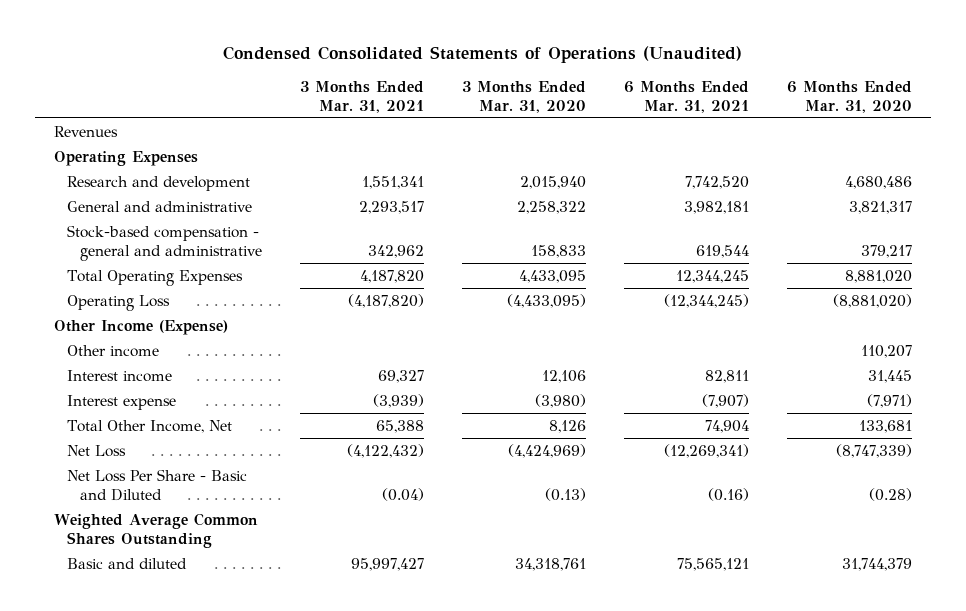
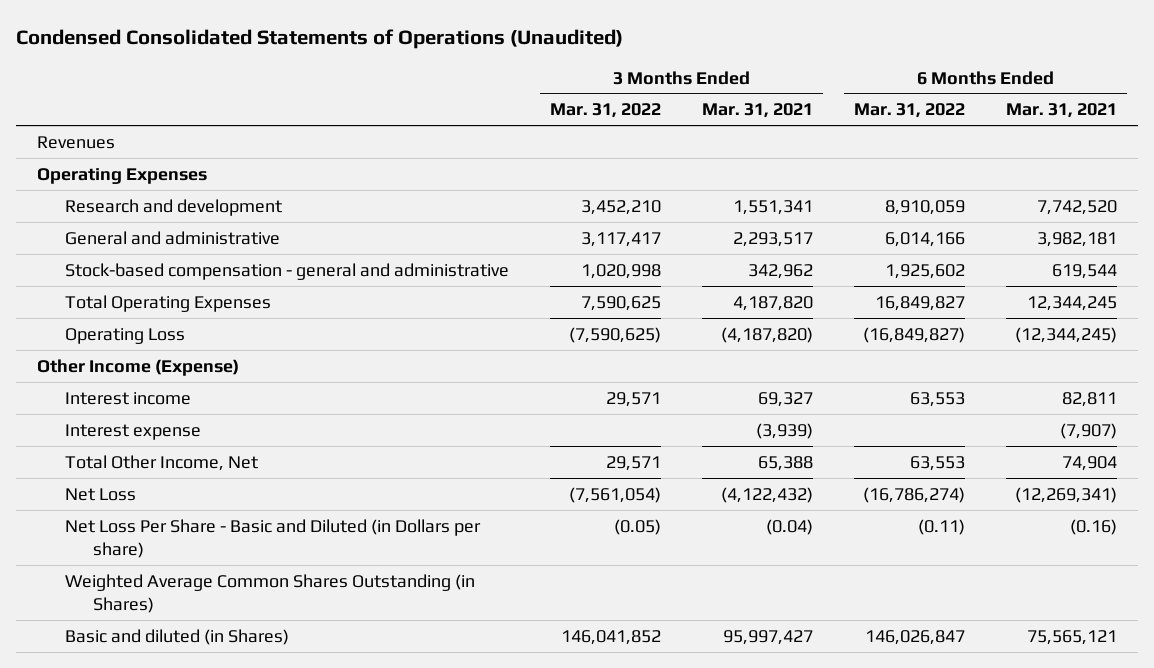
- | 3 Months Ended Mar. 31, 2021 | 3 Months Ended Mar. 31, 2020 | 6 Months Ended Mar. 31, 2021 | 6 Months Ended Mar. 31, 2020
+ | 3 Months Ended Mar. 31, 2022 | 3 Months Ended Mar. 31, 2021 | 6 Months Ended Mar. 31, 2022 | 6 Months Ended Mar. 31, 2021
- Other income | | | | 110,207
- Net Loss Per Share - Basic and Diluted | (0.04) | (0.13) | (0.16) | (0.28)
- Weighted Average Common Shares Outstanding
- Basic and diluted | 95,997,427 | 34,318,761 | 75,565,121 | 31,744,379
+ Net Loss Per Share - Basic and Diluted (in Dollars per share) | (0.05) | (0.04) | (0.11) | (0.16)
+ Weighted Average Common Shares Outstanding (in Shares)
+ Basic and diluted (in Shares) | 146,041,852 | 95,997,427 | 146,026,847 | 75,565,121

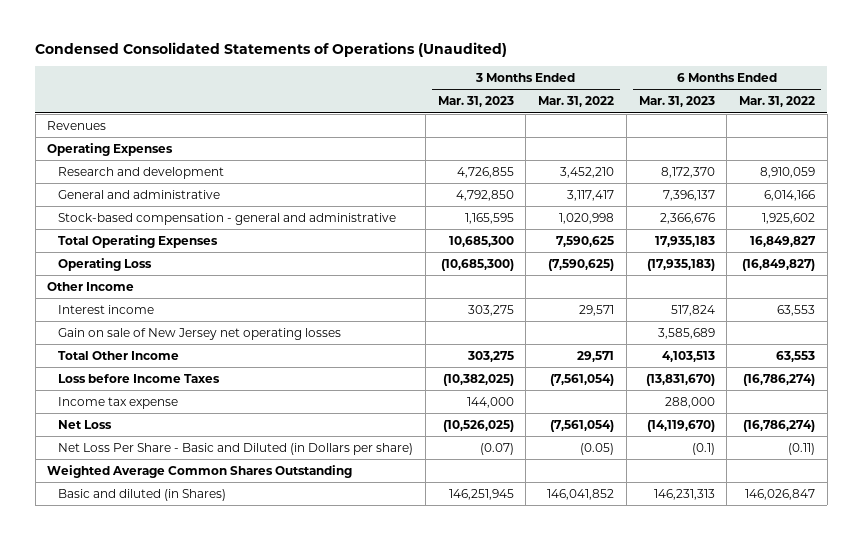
- | 3 Months Ended Mar. 31, 2022 | 3 Months Ended Mar. 31, 2021 | 6 Months Ended Mar. 31, 2022 | 6 Months Ended Mar. 31, 2021
+ | 3 Months Ended Mar. 31, 2023 | 3 Months Ended Mar. 31, 2022 | 6 Months Ended Mar. 31, 2023 | 6 Months Ended Mar. 31, 2022
- Other Income (Expense)
+ Other Income
- Interest expense | | (3,939) | | (7,907)
- Total Other Income, Net | 29,571 | 65,388 | 63,553 | 74,904
+ Gain on sale of New Jersey net operating losses | | | 3,585,689 |
+ Total Other Income | 303,275 | 29,571 | 4,103,513 | 63,553
+ Loss before Income Taxes | (10,382,025) | (7,561,054) | (13,831,670) | (16,786,274)
+ Income tax expense | 144,000 | | 288,000 |
- Weighted Average Common Shares Outstanding (in Shares)
+ Weighted Average Common Shares Outstanding

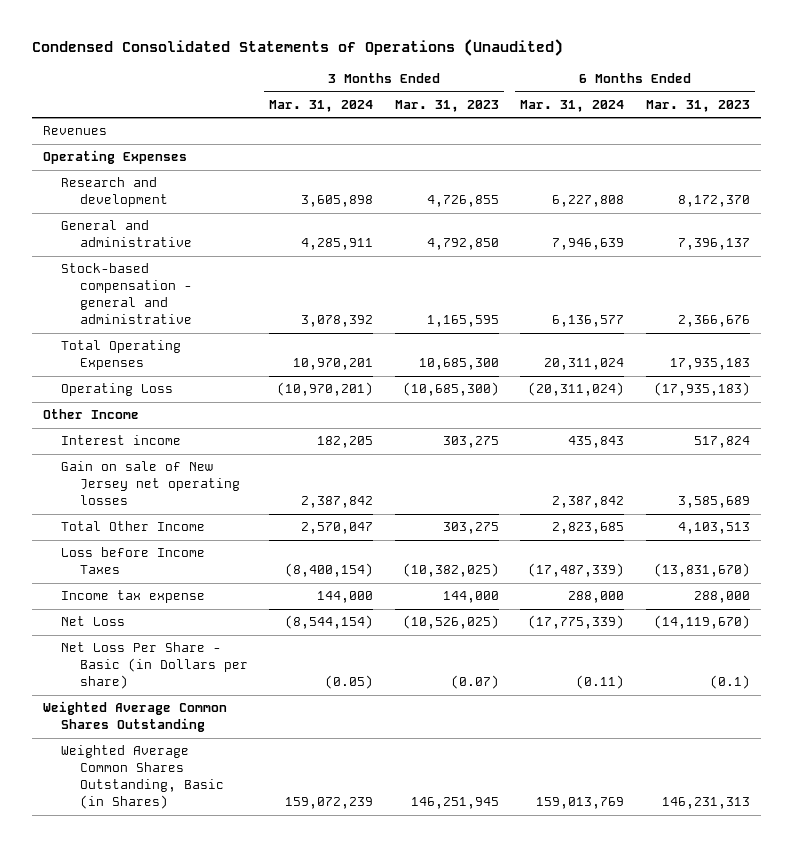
- | 3 Months Ended Mar. 31, 2023 | 3 Months Ended Mar. 31, 2022 | 6 Months Ended Mar. 31, 2023 | 6 Months Ended Mar. 31, 2022
+ | 3 Months Ended Mar. 31, 2024 | 3 Months Ended Mar. 31, 2023 | 6 Months Ended Mar. 31, 2024 | 6 Months Ended Mar. 31, 2023
- Net Loss Per Share - Basic and Diluted (in Dollars per share) | (0.07) | (0.05) | (0.1) | (0.11)
+ Net Loss Per Share - Basic (in Dollars per share) | (0.05) | (0.07) | (0.11) | (0.1)
- Basic and diluted (in Shares) | 146,251,945 | 146,041,852 | 146,231,313 | 146,026,847
+ Weighted Average Common Shares Outstanding, Basic (in Shares) | 159,072,239 | 146,251,945 | 159,013,769 | 146,231,313

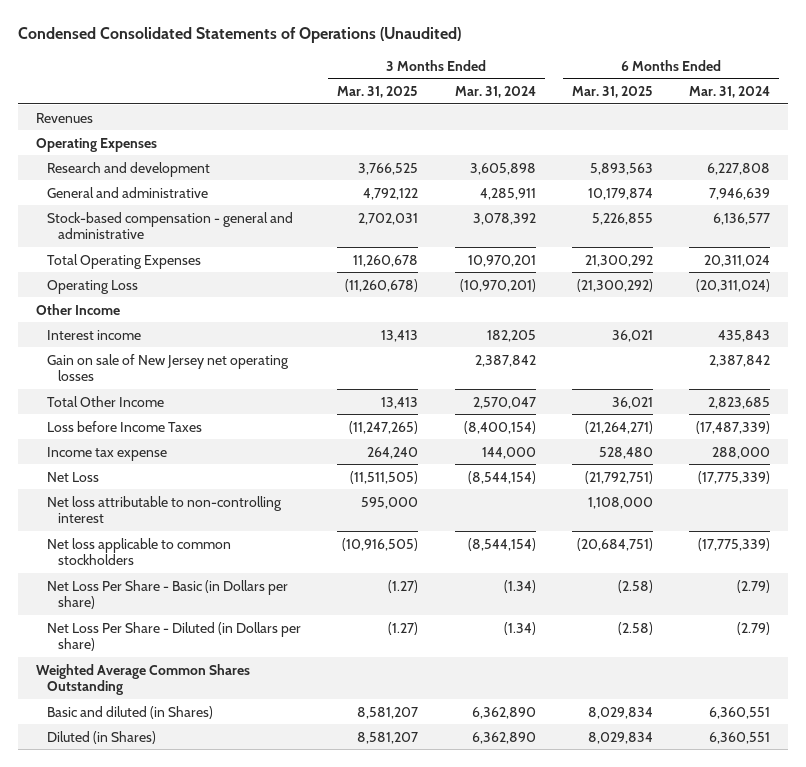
- | 3 Months Ended Mar. 31, 2024 | 3 Months Ended Mar. 31, 2023 | 6 Months Ended Mar. 31, 2024 | 6 Months Ended Mar. 31, 2023
+ | 3 Months Ended Mar. 31, 2025 | 3 Months Ended Mar. 31, 2024 | 6 Months Ended Mar. 31, 2025 | 6 Months Ended Mar. 31, 2024
- Net Loss Per Share - Basic (in Dollars per share) | (0.05) | (0.07) | (0.11) | (0.1)
+ Net loss attributable to non-controlling interest | 595,000 | | 1,108,000 |
+ Net loss applicable to common stockholders | (10,916,505) | (8,544,154) | (20,684,751) | (17,775,339)
+ Net Loss Per Share - Basic (in Dollars per share) | (1.27) | (1.34) | (2.58) | (2.79)
+ Net Loss Per Share - Diluted (in Dollars per share) | (1.27) | (1.34) | (2.58) | (2.79)
- Weighted Average Common Shares Outstanding, Basic (in Shares) | 159,072,239 | 146,251,945 | 159,013,769 | 146,231,313
+ Basic and diluted (in Shares) | 8,581,207 | 6,362,890 | 8,029,834 | 6,360,551
+ Diluted (in Shares) | 8,581,207 | 6,362,890 | 8,029,834 | 6,360,551

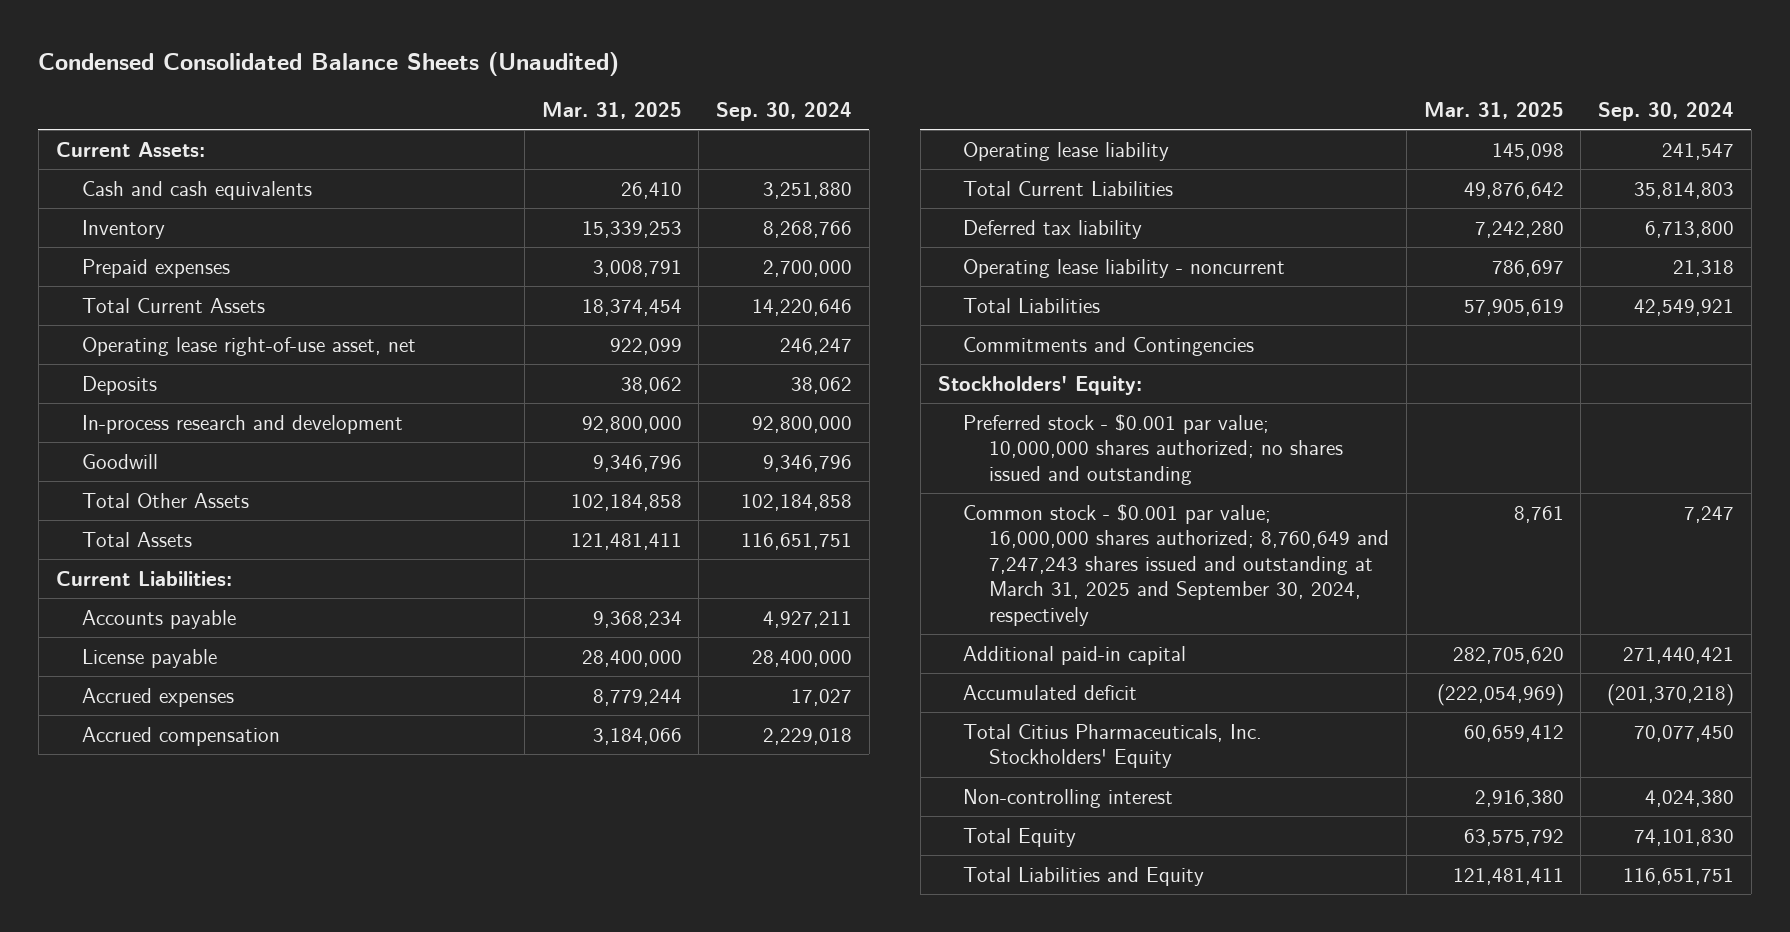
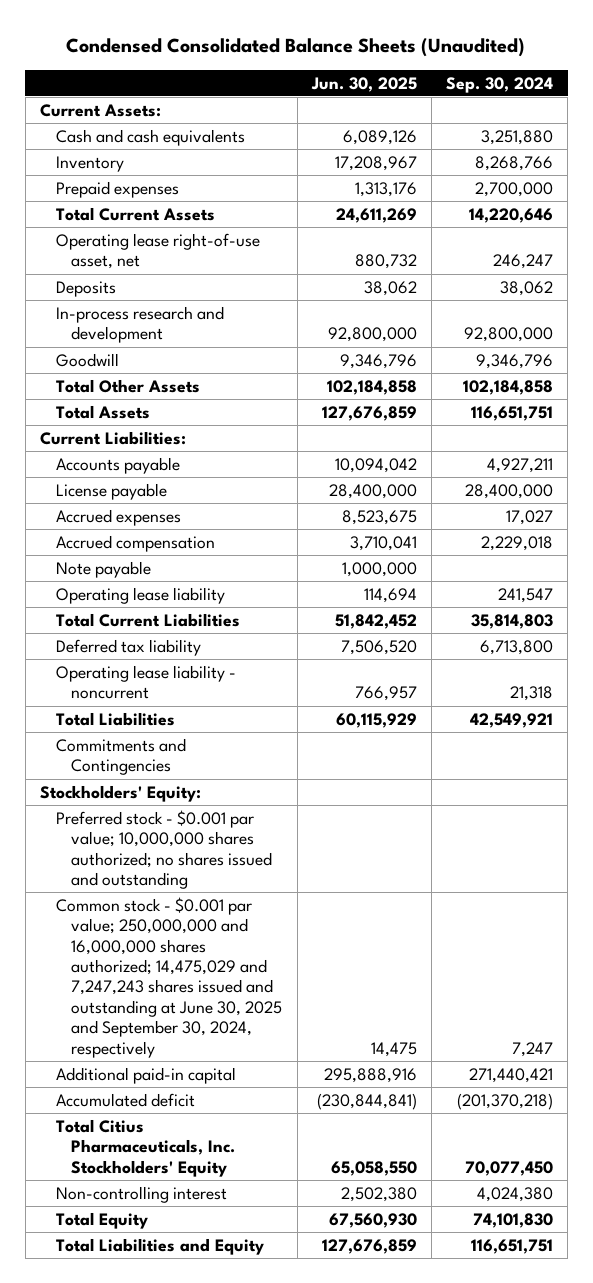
- | Mar. 31, 2025 | Sep. 30, 2024
+ | Jun. 30, 2025 | Sep. 30, 2024
+ Note payable | 1,000,000 |
- Common stock - $0.001 par value; 16,000,000 shares authorized; 8,760,649 and 7,247,243 shares issued and outstanding at March 31, 2025 and September 30, 2024, respectively | 8,761 | 7,247
+ Common stock - $0.001 par value; 250,000,000 and 16,000,000 shares authorized; 14,475,029 and 7,247,243 shares issued and outstanding at June 30, 2025 and September 30, 2024, respectively | 14,475 | 7,247

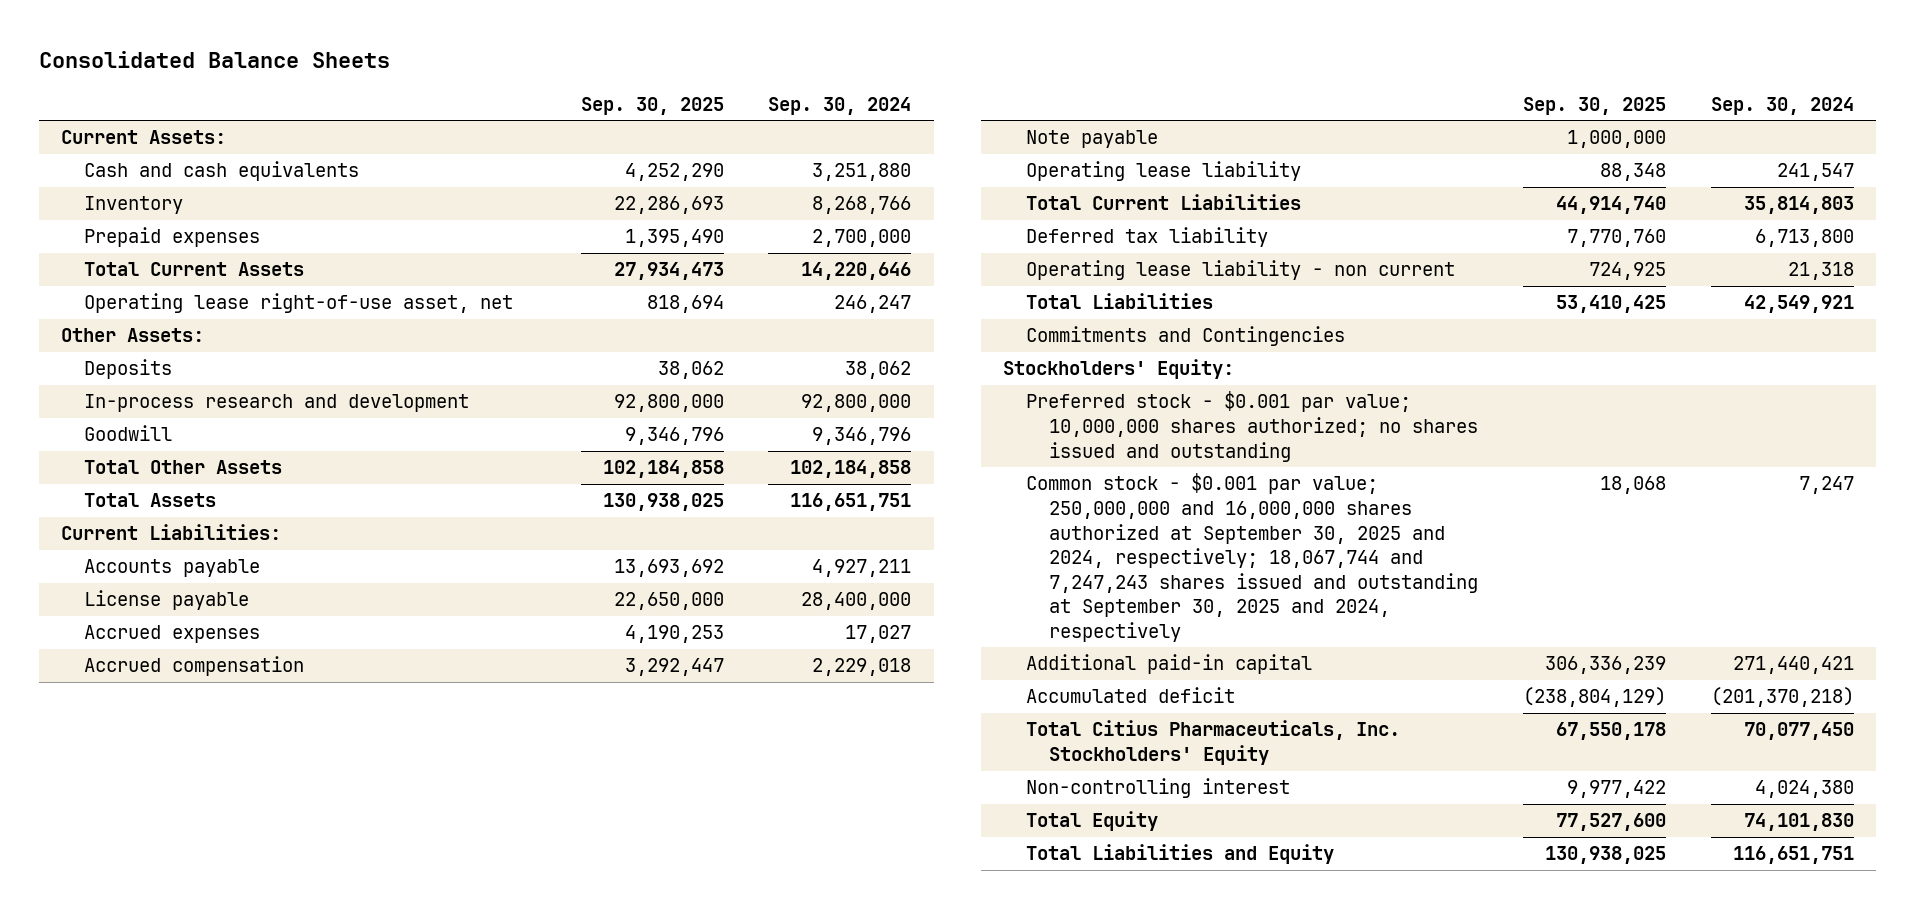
- Condensed Consolidated Balance Sheets (Unaudited)
+ Consolidated Balance Sheets
- | Jun. 30, 2025 | Sep. 30, 2024
+ | Sep. 30, 2025 | Sep. 30, 2024
+ Other Assets:
- Operating lease liability - noncurrent | 766,957 | 21,318
+ Operating lease liability - non current | 724,925 | 21,318
- Common stock - $0.001 par value; 250,000,000 and 16,000,000 shares authorized; 14,475,029 and 7,247,243 shares issued and outstanding at June 30, 2025 and September 30, 2024, respectively | 14,475 | 7,247
+ Common stock - $0.001 par value; 250,000,000 and 16,000,000 shares authorized at September 30, 2025 and 2024, respectively; 18,067,744 and 7,247,243 shares issued and outstanding at September 30, 2025 and 2024, respectively | 18,068 | 7,247

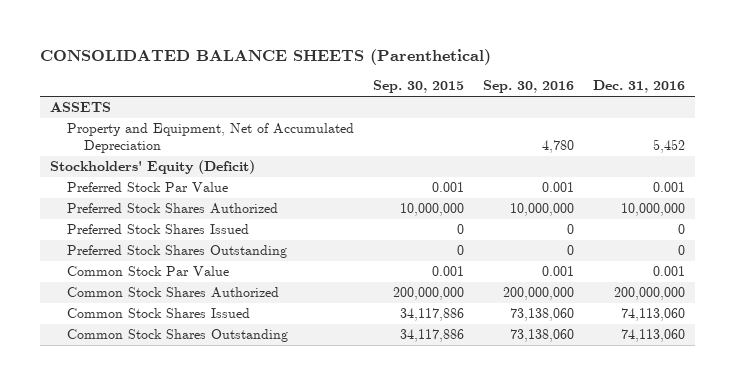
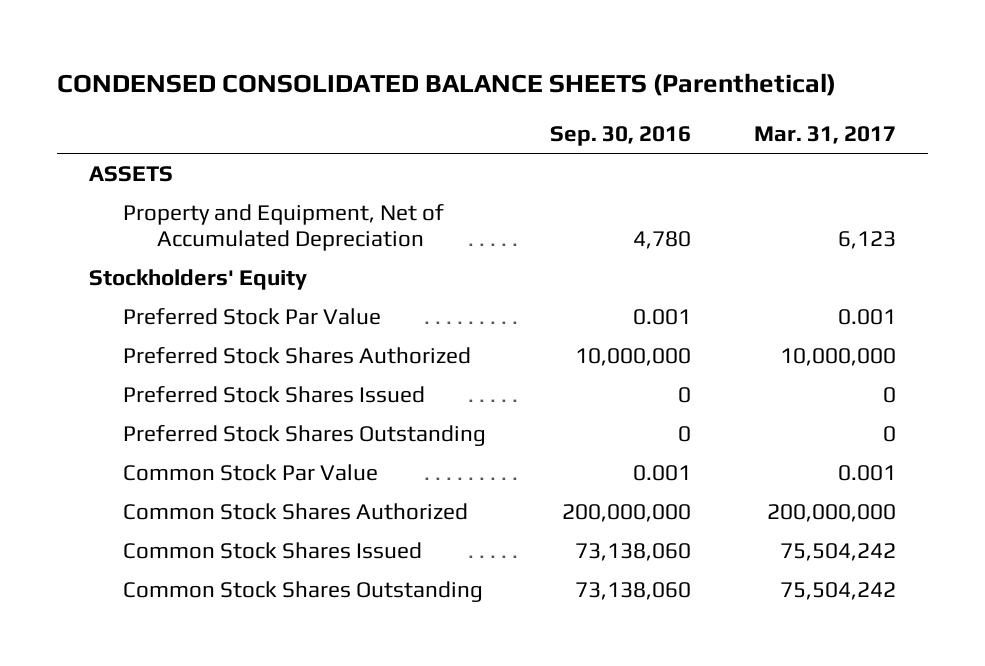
- CONSOLIDATED BALANCE SHEETS (Parenthetical)
+ CONDENSED CONSOLIDATED BALANCE SHEETS (Parenthetical)
- | Sep. 30, 2015 | Sep. 30, 2016 | Dec. 31, 2016
+ | Sep. 30, 2016 | Mar. 31, 2017
- Stockholders' Equity (Deficit)
+ Stockholders' Equity

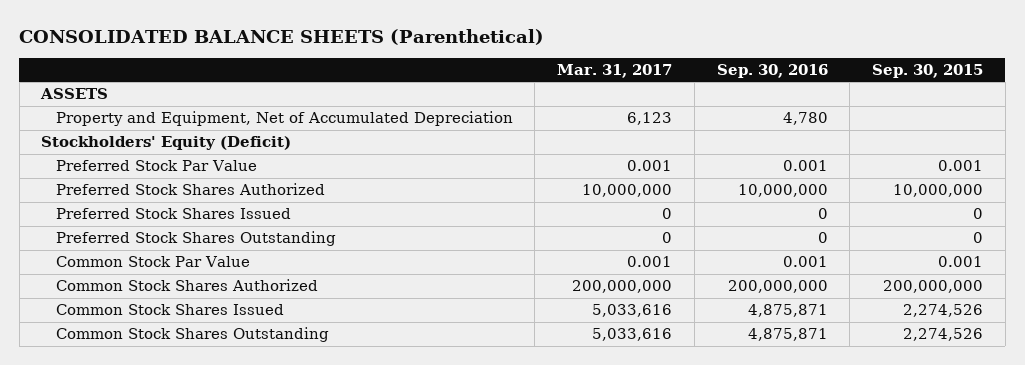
- CONDENSED CONSOLIDATED BALANCE SHEETS (Parenthetical)
+ CONSOLIDATED BALANCE SHEETS (Parenthetical)
- | Sep. 30, 2016 | Mar. 31, 2017
+ | Mar. 31, 2017 | Sep. 30, 2016 | Sep. 30, 2015
- Stockholders' Equity
+ Stockholders' Equity (Deficit)
- Common Stock Shares Issued | 73,138,060 | 75,504,242
- Common Stock Shares Outstanding | 73,138,060 | 75,504,242
+ Common Stock Shares Issued | 5,033,616 | 4,875,871 | 2,274,526
+ Common Stock Shares Outstanding | 5,033,616 | 4,875,871 | 2,274,526

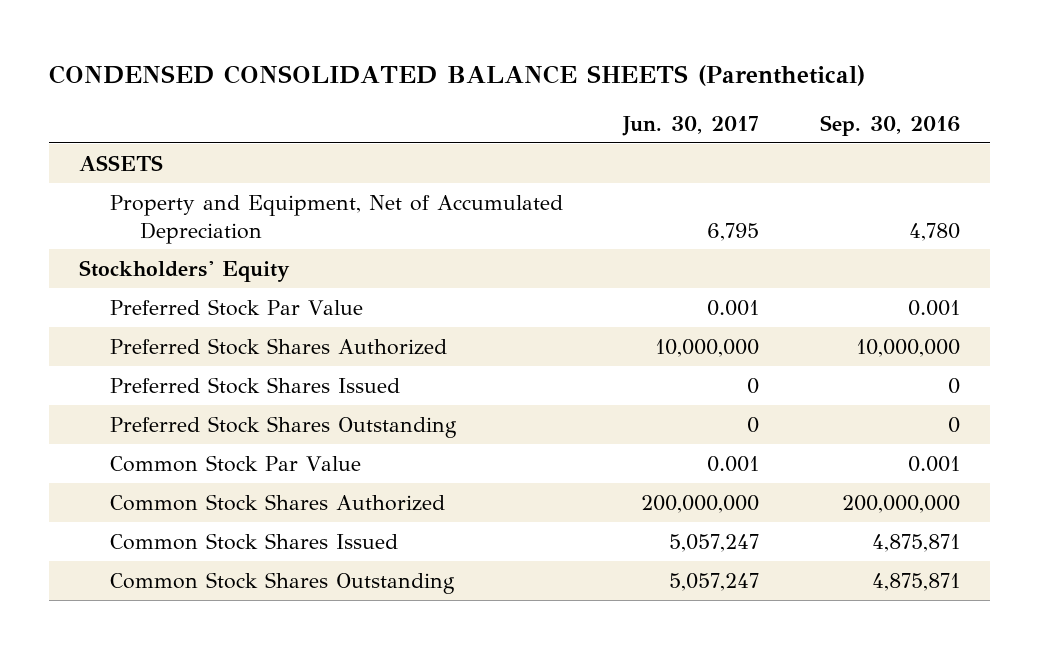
- CONSOLIDATED BALANCE SHEETS (Parenthetical)
+ CONDENSED CONSOLIDATED BALANCE SHEETS (Parenthetical)
- | Mar. 31, 2017 | Sep. 30, 2016 | Sep. 30, 2015
+ | Jun. 30, 2017 | Sep. 30, 2016
- Stockholders' Equity (Deficit)
+ Stockholders' Equity

